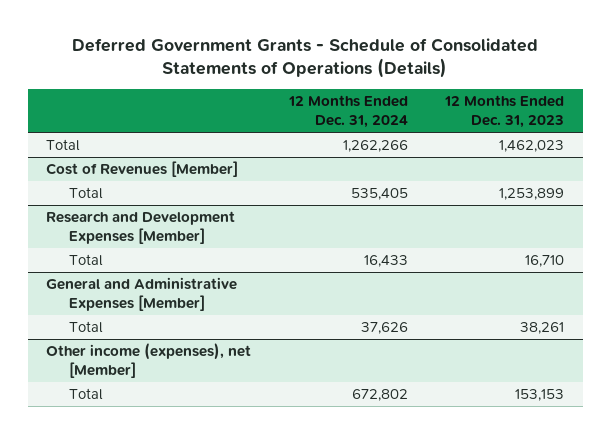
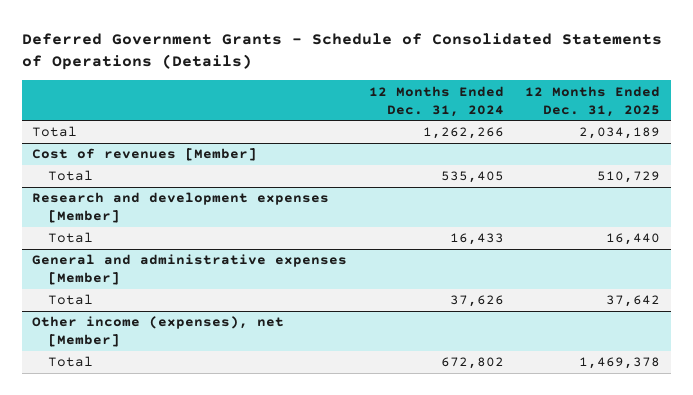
- | 12 Months Ended Dec. 31, 2024 | 12 Months Ended Dec. 31, 2023
+ | 12 Months Ended Dec. 31, 2024 | 12 Months Ended Dec. 31, 2025
- Cost of Revenues [Member]
+ Cost of revenues [Member]
- Research and Development Expenses [Member]
+ Research and development expenses [Member]
- General and Administrative Expenses [Member]
+ General and administrative expenses [Member]

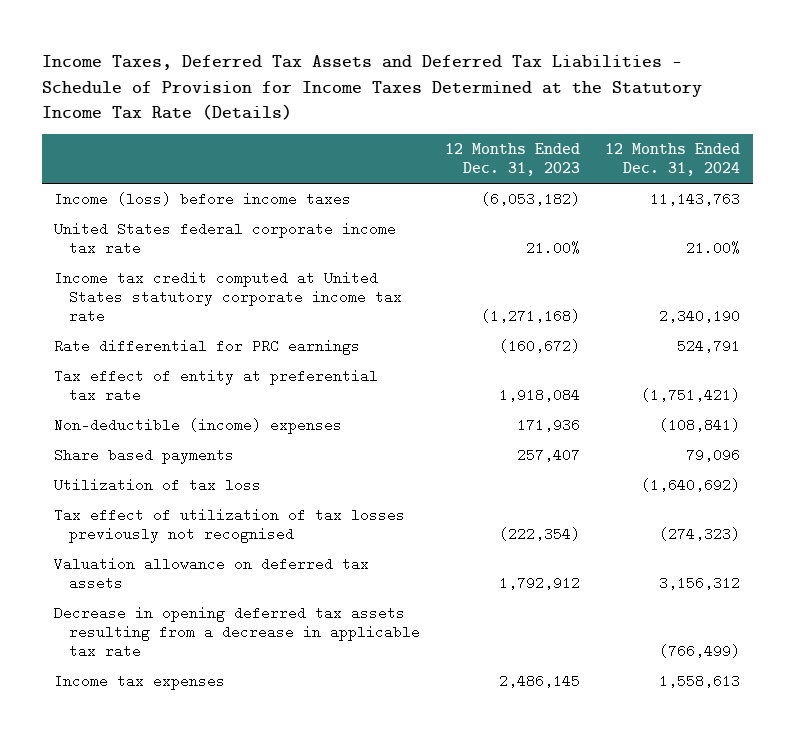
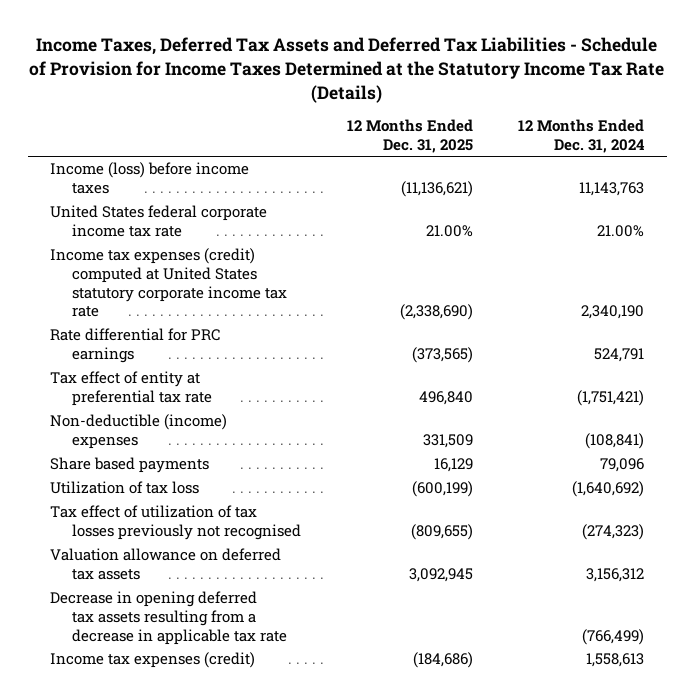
- | 12 Months Ended Dec. 31, 2023 | 12 Months Ended Dec. 31, 2024
+ | 12 Months Ended Dec. 31, 2025 | 12 Months Ended Dec. 31, 2024
- Income tax credit computed at United States statutory corporate income tax rate | (1,271,168) | 2,340,190
+ Income tax expenses (credit) computed at United States statutory corporate income tax rate | (2,338,690) | 2,340,190
- Income tax expenses | 2,486,145 | 1,558,613
+ Income tax expenses (credit) | (184,686) | 1,558,613

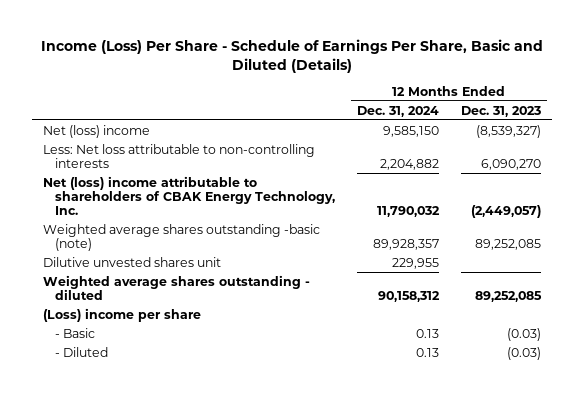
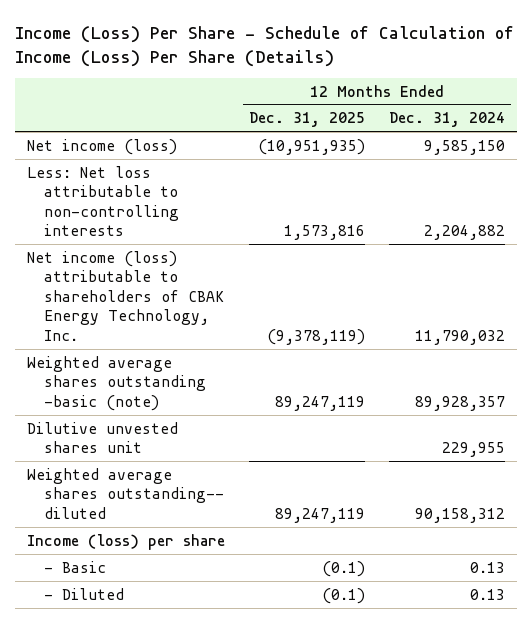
- Income (Loss) Per Share - Schedule of Earnings Per Share, Basic and Diluted (Details)
+ Income (Loss) Per Share - Schedule of Calculation of Income (Loss) Per Share (Details)
- | 12 Months Ended Dec. 31, 2024 | 12 Months Ended Dec. 31, 2023
+ | 12 Months Ended Dec. 31, 2025 | 12 Months Ended Dec. 31, 2024
- Net (loss) income | 9,585,150 | (8,539,327)
+ Net income (loss) | (10,951,935) | 9,585,150
- Net (loss) income attributable to shareholders of CBAK Energy Technology, Inc. | 11,790,032 | (2,449,057)
+ Net income (loss) attributable to shareholders of CBAK Energy Technology, Inc. | (9,378,119) | 11,790,032
- Weighted average shares outstanding - diluted | 90,158,312 | 89,252,085
- (Loss) income per share
+ Weighted average shares outstanding-- diluted | 89,247,119 | 90,158,312
+ Income (loss) per share

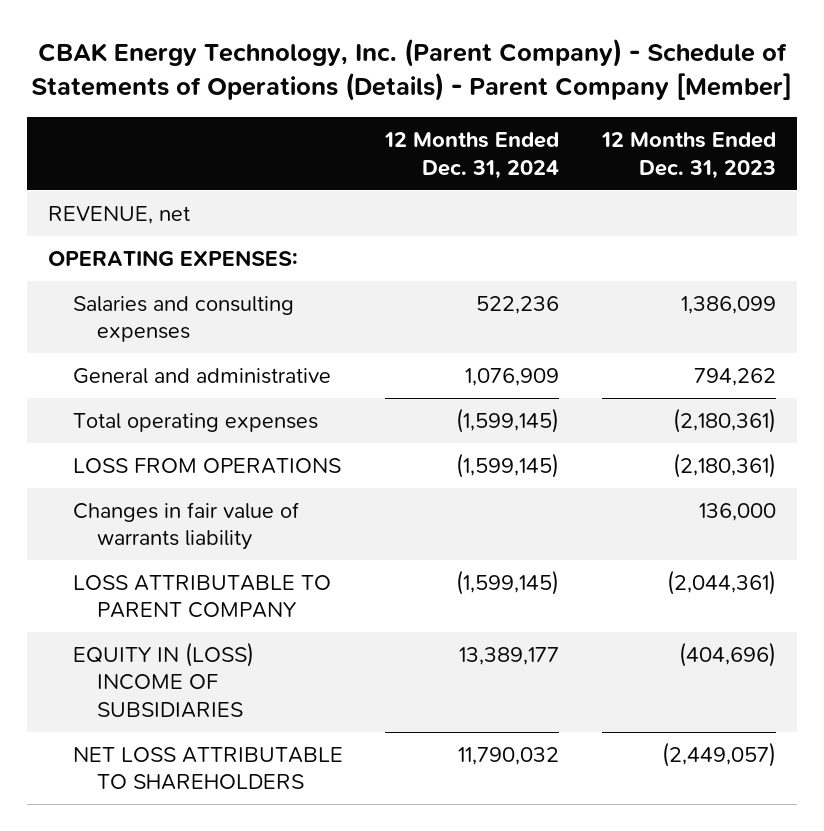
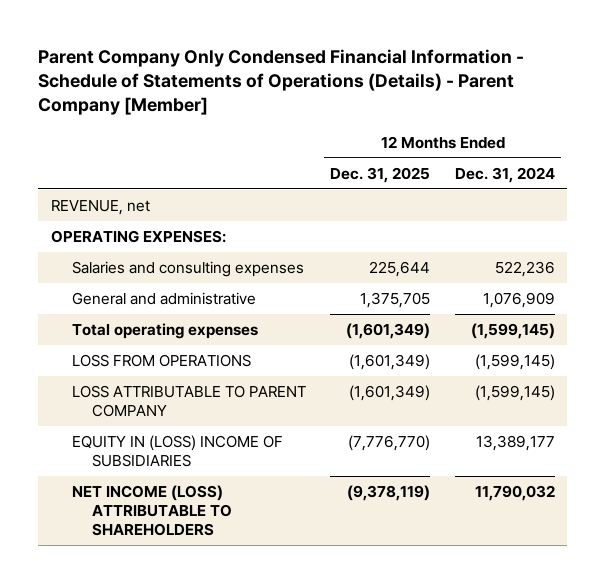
- CBAK Energy Technology, Inc. (Parent Company) - Schedule of Statements of Operations (Details) - Parent Company [Member]
+ Parent Company Only Condensed Financial Information - Schedule of Statements of Operations (Details) - Parent Company [Member]
- | 12 Months Ended Dec. 31, 2024 | 12 Months Ended Dec. 31, 2023
+ | 12 Months Ended Dec. 31, 2025 | 12 Months Ended Dec. 31, 2024
- Changes in fair value of warrants liability | | 136,000
- NET LOSS ATTRIBUTABLE TO SHAREHOLDERS | 11,790,032 | (2,449,057)
+ NET INCOME (LOSS) ATTRIBUTABLE TO SHAREHOLDERS | (9,378,119) | 11,790,032

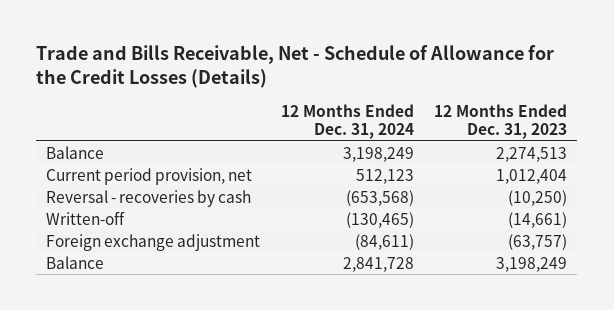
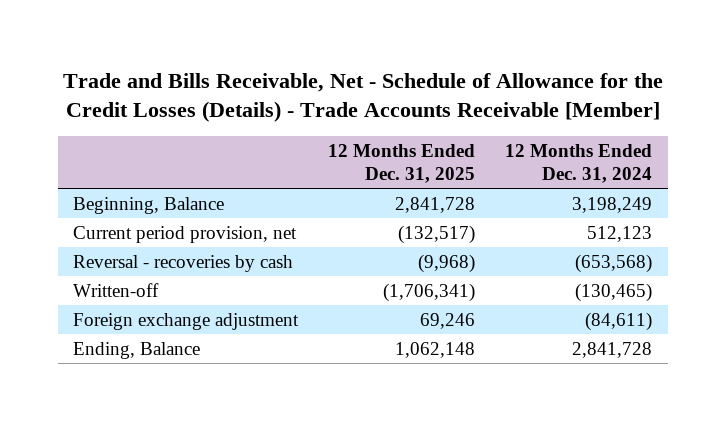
- Trade and Bills Receivable, Net - Schedule of Allowance for the Credit Losses (Details)
+ Trade and Bills Receivable, Net - Schedule of Allowance for the Credit Losses (Details) - Trade Accounts Receivable [Member]
- | 12 Months Ended Dec. 31, 2024 | 12 Months Ended Dec. 31, 2023
+ | 12 Months Ended Dec. 31, 2025 | 12 Months Ended Dec. 31, 2024
- Balance | 3,198,249 | 2,274,513
+ Beginning, Balance | 2,841,728 | 3,198,249
- Balance | 2,841,728 | 3,198,249
+ Ending, Balance | 1,062,148 | 2,841,728

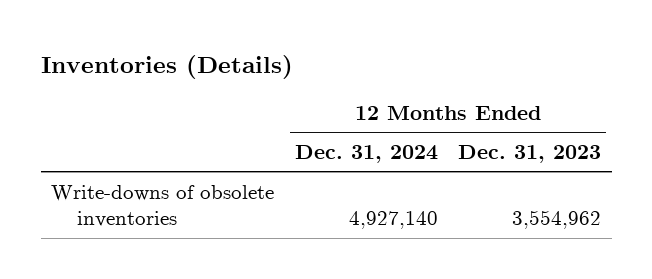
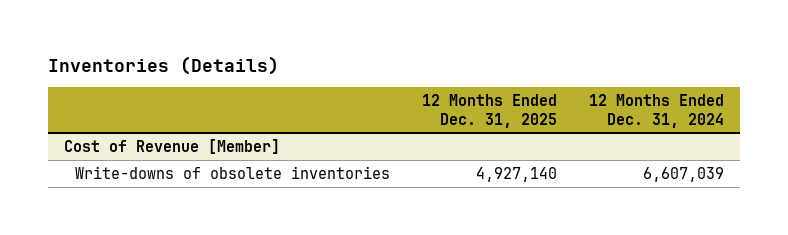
- | 12 Months Ended Dec. 31, 2024 | 12 Months Ended Dec. 31, 2023
+ | 12 Months Ended Dec. 31, 2025 | 12 Months Ended Dec. 31, 2024
- Write-downs of obsolete inventories | 4,927,140 | 3,554,962
+ Cost of Revenue [Member]
+ Write-downs of obsolete inventories | 4,927,140 | 6,607,039

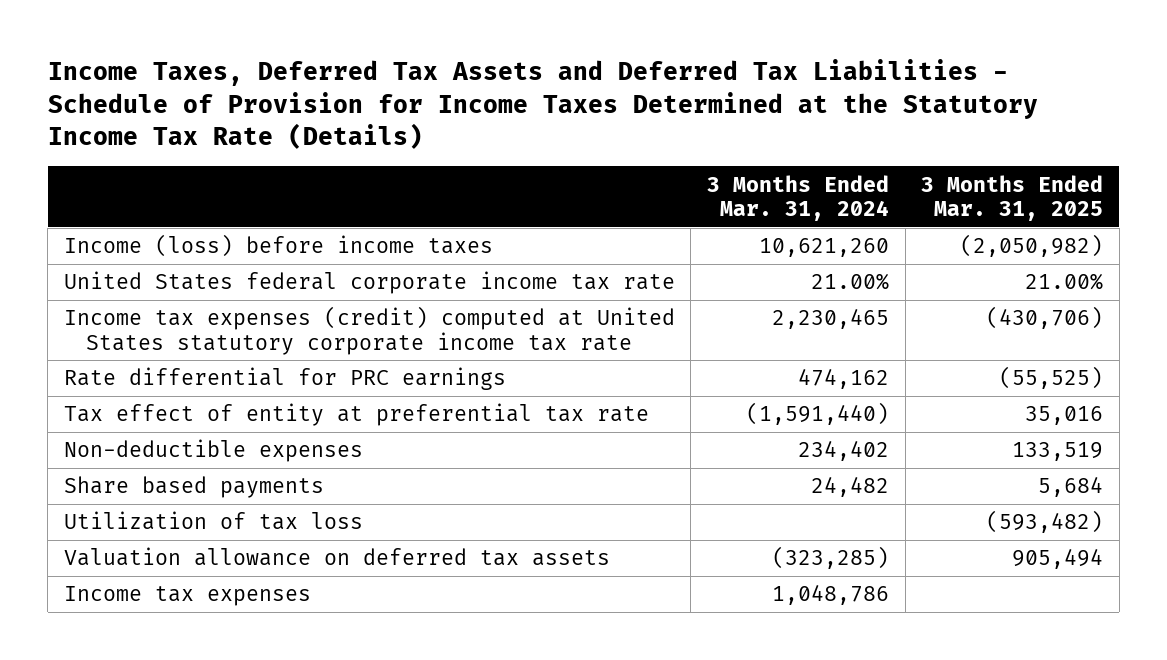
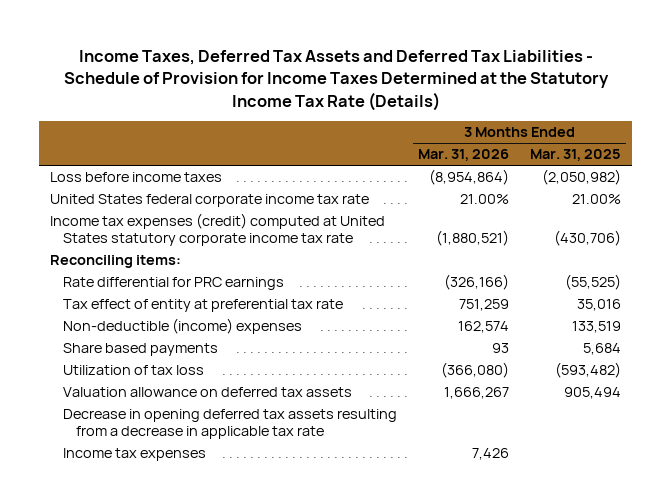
- | 3 Months Ended Mar. 31, 2024 | 3 Months Ended Mar. 31, 2025
+ | 3 Months Ended Mar. 31, 2026 | 3 Months Ended Mar. 31, 2025
- Income (loss) before income taxes | 10,621,260 | (2,050,982)
+ Loss before income taxes | (8,954,864) | (2,050,982)
+ Reconciling items:
- Non-deductible expenses | 234,402 | 133,519
+ Non-deductible (income) expenses | 162,574 | 133,519
+ Decrease in opening deferred tax assets resulting from a decrease in applicable tax rate

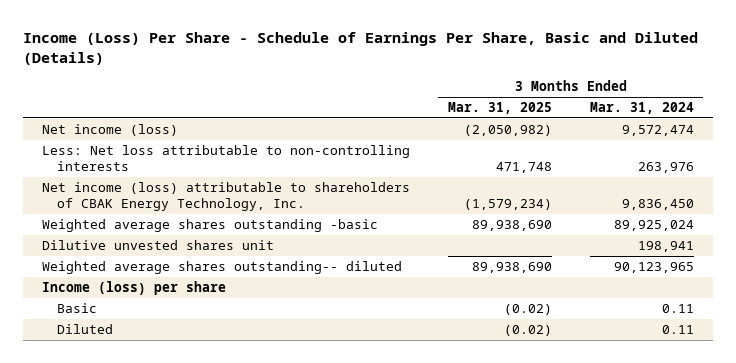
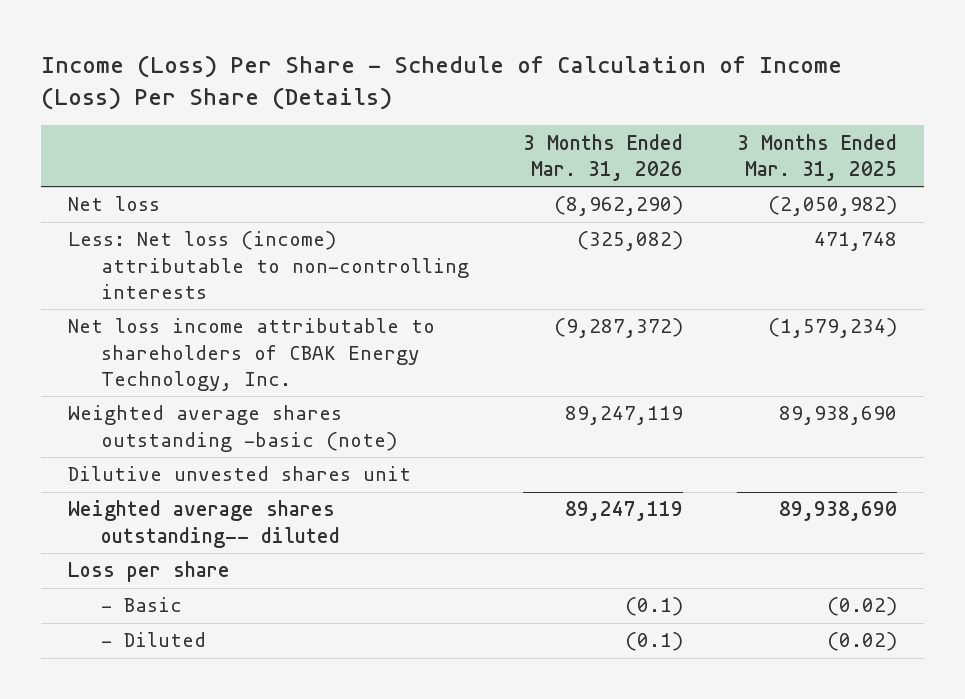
- Income (Loss) Per Share - Schedule of Earnings Per Share, Basic and Diluted (Details)
+ Income (Loss) Per Share - Schedule of Calculation of Income (Loss) Per Share (Details)
- | 3 Months Ended Mar. 31, 2025 | 3 Months Ended Mar. 31, 2024
+ | 3 Months Ended Mar. 31, 2026 | 3 Months Ended Mar. 31, 2025
- Net income (loss) | (2,050,982) | 9,572,474
- Less: Net loss attributable to non-controlling interests | 471,748 | 263,976
- Net income (loss) attributable to shareholders of CBAK Energy Technology, Inc. | (1,579,234) | 9,836,450
- Weighted average shares outstanding -basic | 89,938,690 | 89,925,024
+ Net loss | (8,962,290) | (2,050,982)
+ Less: Net loss (income) attributable to non-controlling interests | (325,082) | 471,748
+ Net loss income attributable to shareholders of CBAK Energy Technology, Inc. | (9,287,372) | (1,579,234)
+ Weighted average shares outstanding -basic (note) | 89,247,119 | 89,938,690
- Income (loss) per share
- Basic | (0.02) | 0.11
- Diluted | (0.02) | 0.11
+ Loss per share
+ - Basic | (0.1) | (0.02)
+ - Diluted | (0.1) | (0.02)

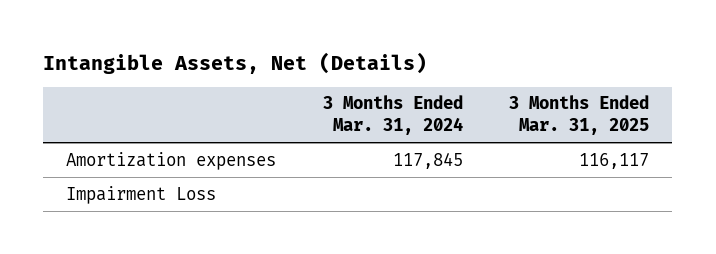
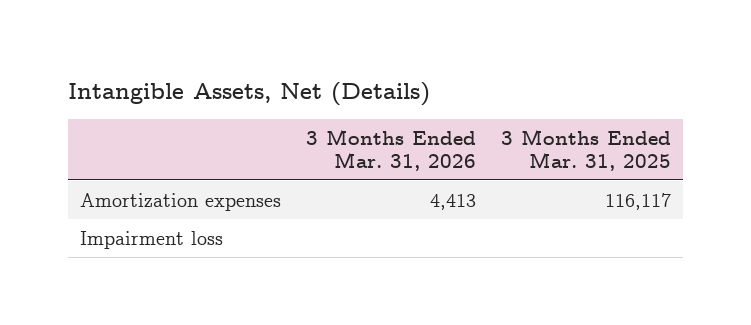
- | 3 Months Ended Mar. 31, 2024 | 3 Months Ended Mar. 31, 2025
+ | 3 Months Ended Mar. 31, 2026 | 3 Months Ended Mar. 31, 2025
- Impairment Loss
+ Impairment loss

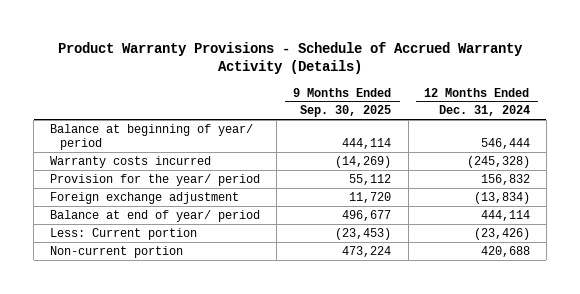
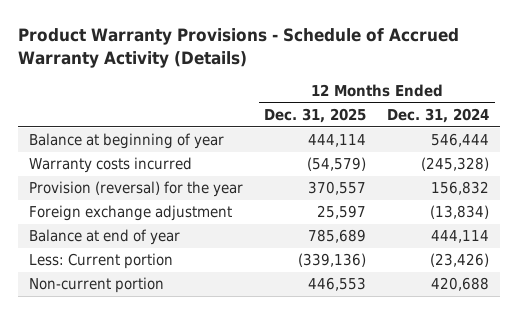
- | 9 Months Ended Sep. 30, 2025 | 12 Months Ended Dec. 31, 2024
+ | 12 Months Ended Dec. 31, 2025 | 12 Months Ended Dec. 31, 2024
- Balance at beginning of year/ period | 444,114 | 546,444
+ Balance at beginning of year | 444,114 | 546,444
- Provision for the year/ period | 55,112 | 156,832
+ Provision (reversal) for the year | 370,557 | 156,832
- Balance at end of year/ period | 496,677 | 444,114
+ Balance at end of year | 785,689 | 444,114

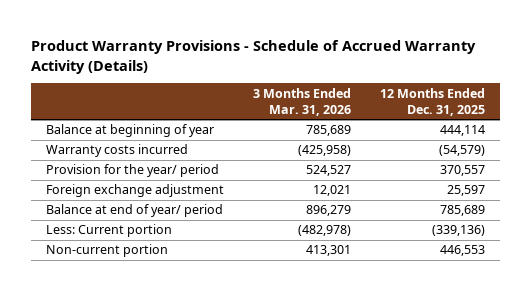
- | 12 Months Ended Dec. 31, 2025 | 12 Months Ended Dec. 31, 2024
+ | 3 Months Ended Mar. 31, 2026 | 12 Months Ended Dec. 31, 2025
- Provision (reversal) for the year | 370,557 | 156,832
+ Provision for the year/ period | 524,527 | 370,557
- Balance at end of year | 785,689 | 444,114
+ Balance at end of year/ period | 896,279 | 785,689

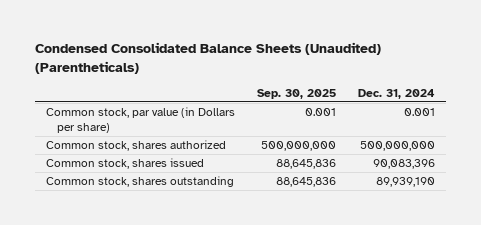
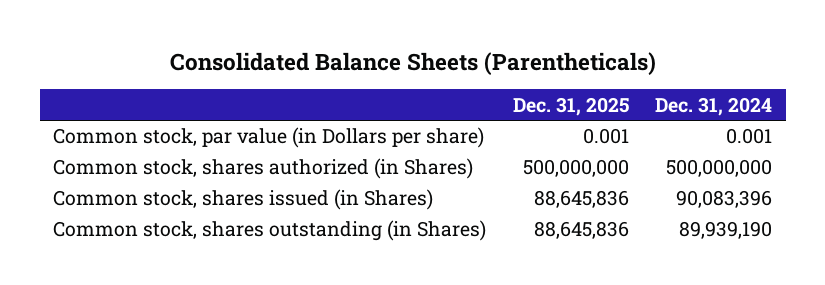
- Condensed Consolidated Balance Sheets (Unaudited) (Parentheticals)
+ Consolidated Balance Sheets (Parentheticals)
- | Sep. 30, 2025 | Dec. 31, 2024
+ | Dec. 31, 2025 | Dec. 31, 2024
- Common stock, shares authorized | 500,000,000 | 500,000,000
- Common stock, shares issued | 88,645,836 | 90,083,396
- Common stock, shares outstanding | 88,645,836 | 89,939,190
+ Common stock, shares authorized (in Shares) | 500,000,000 | 500,000,000
+ Common stock, shares issued (in Shares) | 88,645,836 | 90,083,396
+ Common stock, shares outstanding (in Shares) | 88,645,836 | 89,939,190

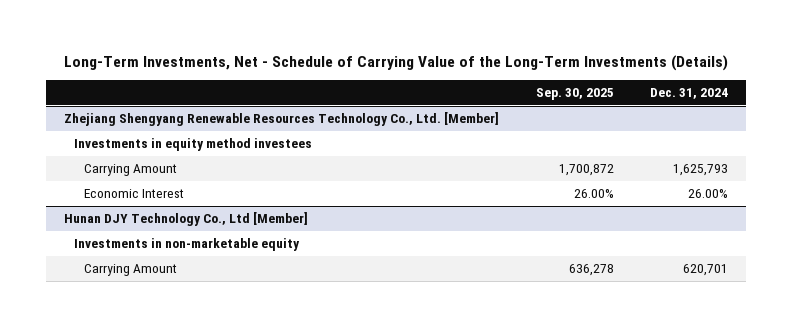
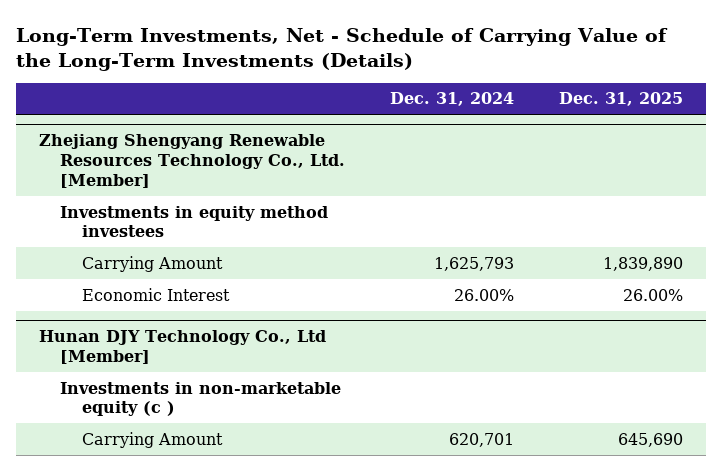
- | Sep. 30, 2025 | Dec. 31, 2024
+ | Dec. 31, 2024 | Dec. 31, 2025
@ Hunan DJY Technology Co., Ltd [Member]
- Investments in non-marketable equity
+ Investments in non-marketable equity (c )

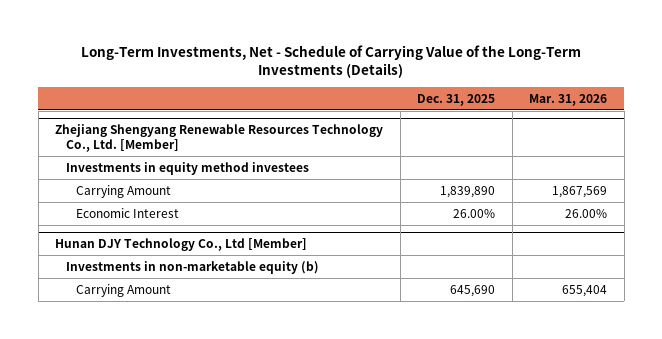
- | Dec. 31, 2024 | Dec. 31, 2025
+ | Dec. 31, 2025 | Mar. 31, 2026
@ Hunan DJY Technology Co., Ltd [Member]
- Investments in non-marketable equity (c )
+ Investments in non-marketable equity (b)

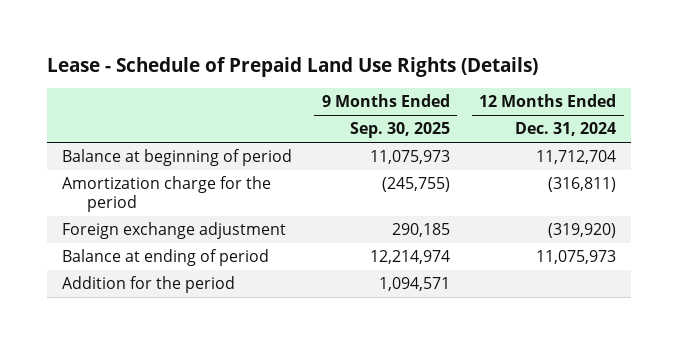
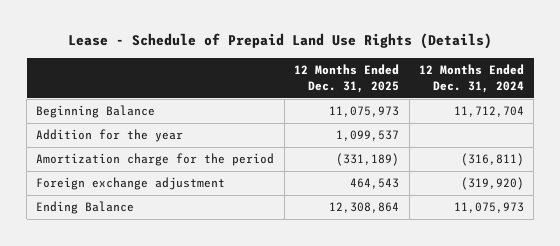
- | 9 Months Ended Sep. 30, 2025 | 12 Months Ended Dec. 31, 2024
+ | 12 Months Ended Dec. 31, 2025 | 12 Months Ended Dec. 31, 2024
- Balance at beginning of period | 11,075,973 | 11,712,704
+ Beginning Balance | 11,075,973 | 11,712,704
+ Addition for the year | 1,099,537 |
- Balance at ending of period | 12,214,974 | 11,075,973
- Addition for the period | 1,094,571 |
+ Ending Balance | 12,308,864 | 11,075,973

